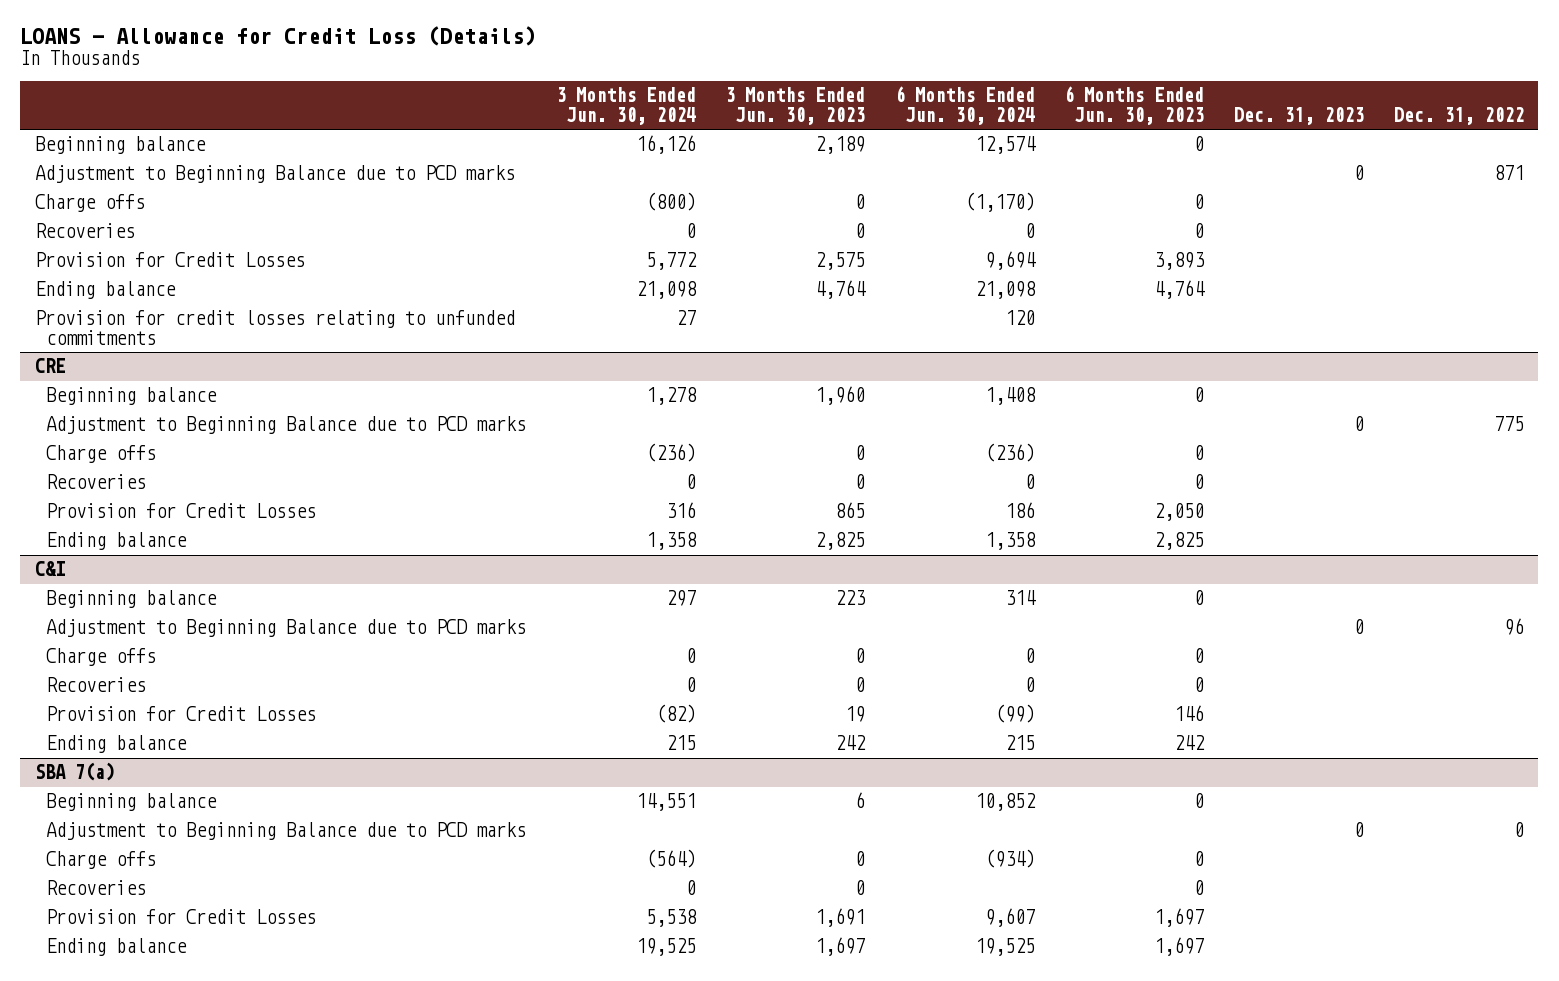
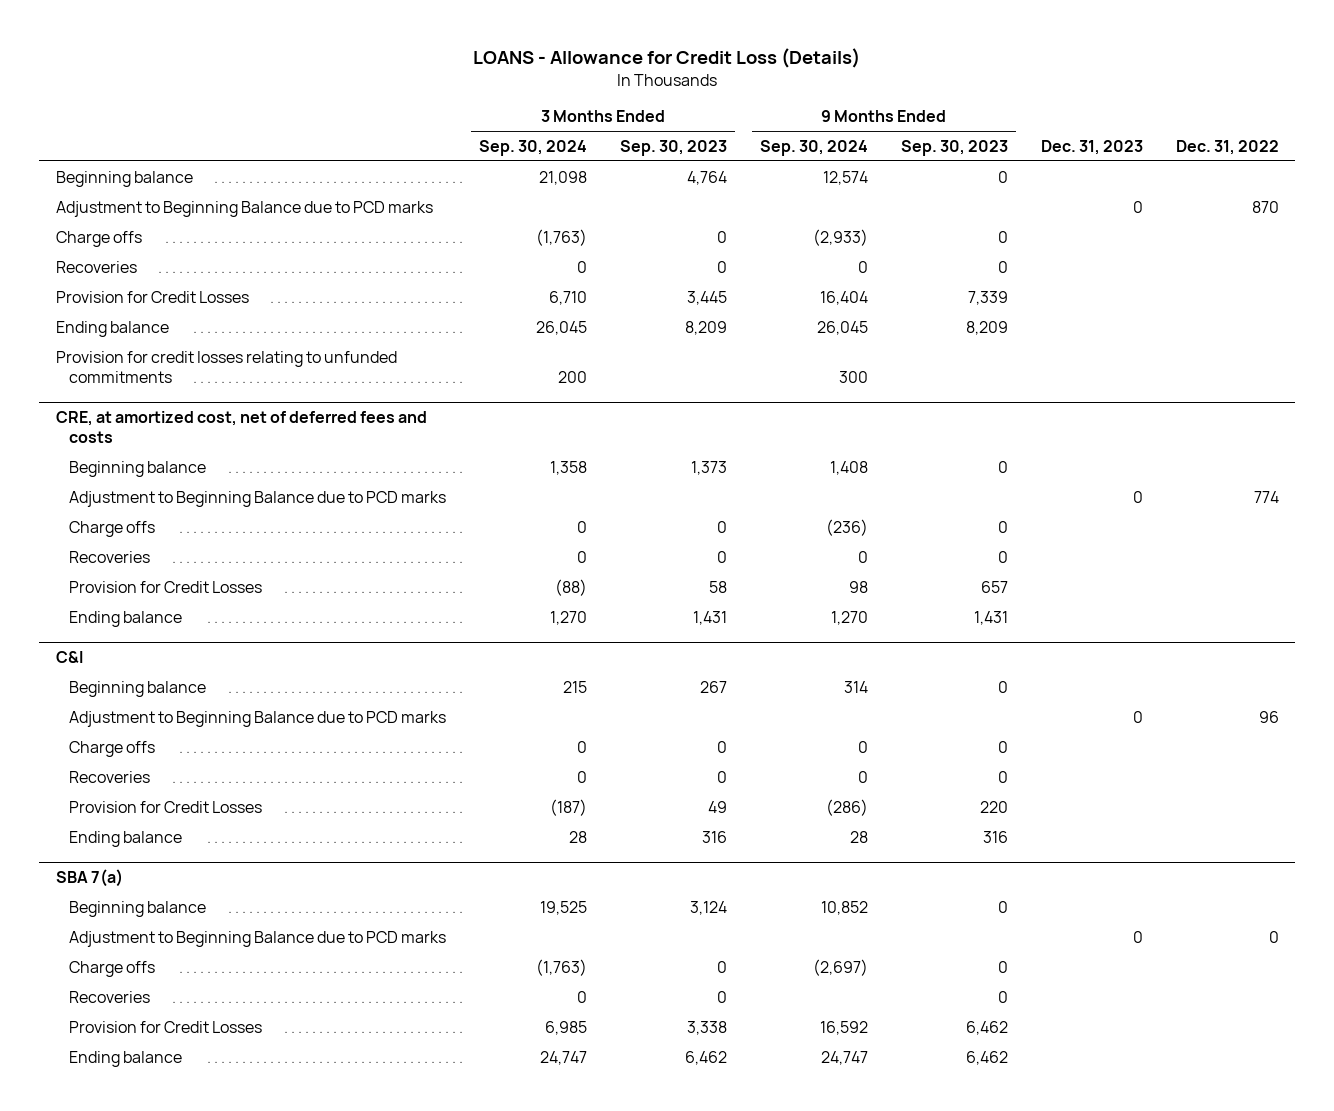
- | 3 Months Ended Jun. 30, 2024 | 3 Months Ended Jun. 30, 2023 | 6 Months Ended Jun. 30, 2024 | 6 Months Ended Jun. 30, 2023 | Dec. 31, 2023 | Dec. 31, 2022
+ | 3 Months Ended Sep. 30, 2024 | 3 Months Ended Sep. 30, 2023 | 9 Months Ended Sep. 30, 2024 | 9 Months Ended Sep. 30, 2023 | Dec. 31, 2023 | Dec. 31, 2022
- Adjustment to Beginning Balance due to PCD marks | | | | | 0 | 871
+ Adjustment to Beginning Balance due to PCD marks | | | | | 0 | 870
- CRE
+ CRE, at amortized cost, net of deferred fees and costs
- Adjustment to Beginning Balance due to PCD marks | | | | | 0 | 775
+ Adjustment to Beginning Balance due to PCD marks | | | | | 0 | 774

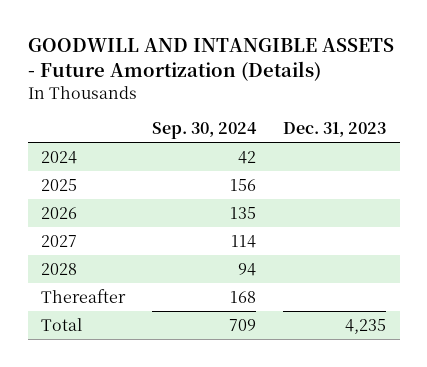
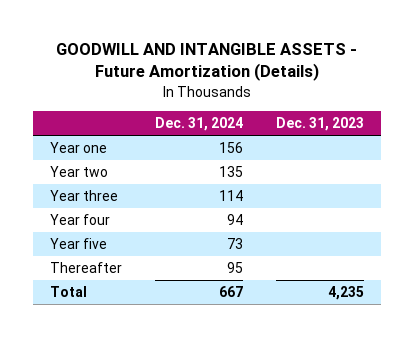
- | Sep. 30, 2024 | Dec. 31, 2023
+ | Dec. 31, 2024 | Dec. 31, 2023
- 2024 | 42 |
- 2025 | 156 |
- 2026 | 135 |
- 2027 | 114 |
- 2028 | 94 |
+ Year one | 156 |
+ Year two | 135 |
+ Year three | 114 |
+ Year four | 94 |
+ Year five | 73 |

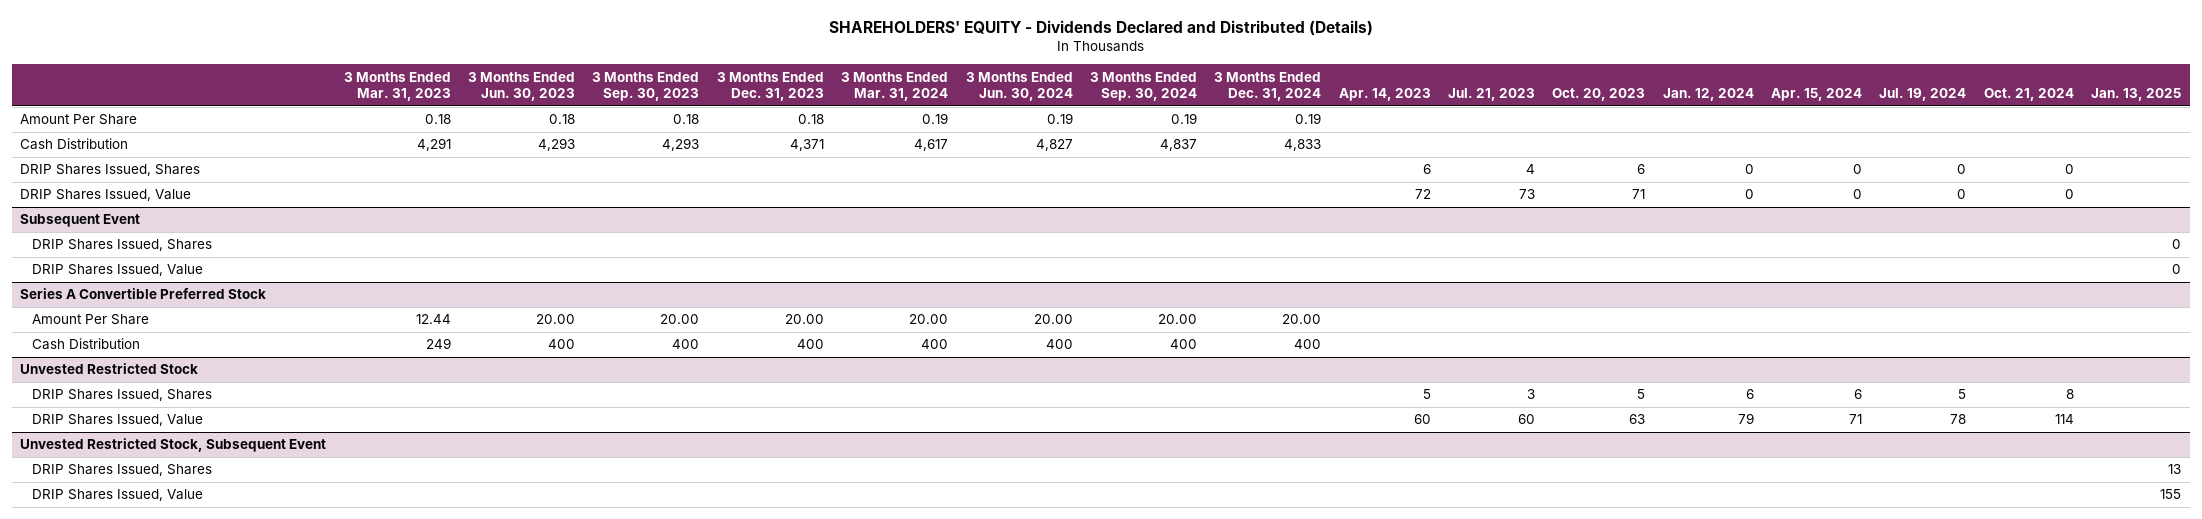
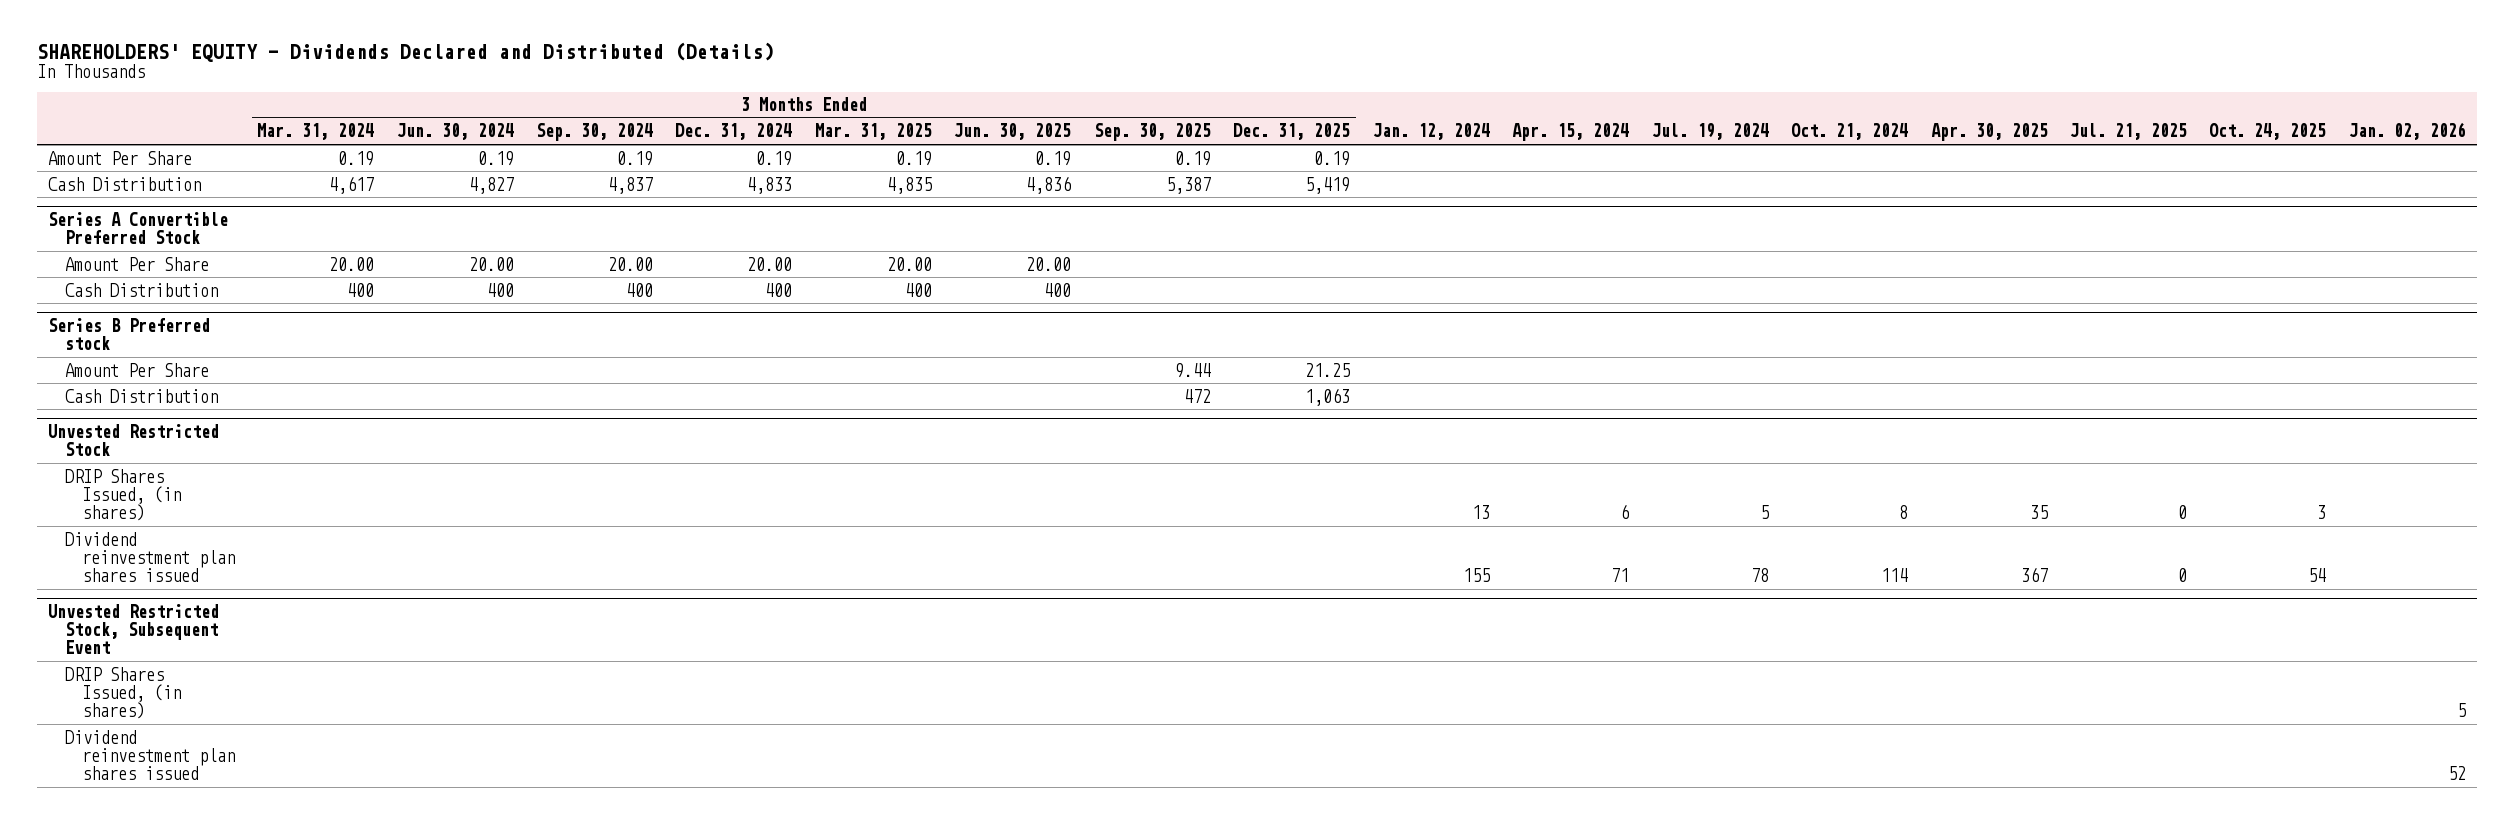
- | 3 Months Ended Mar. 31, 2023 | 3 Months Ended Jun. 30, 2023 | 3 Months Ended Sep. 30, 2023 | 3 Months Ended Dec. 31, 2023 | 3 Months Ended Mar. 31, 2024 | 3 Months Ended Jun. 30, 2024 | 3 Months Ended Sep. 30, 2024 | 3 Months Ended Dec. 31, 2024 | Apr. 14, 2023 | Jul. 21, 2023 | Oct. 20, 2023 | Jan. 12, 2024 | Apr. 15, 2024 | Jul. 19, 2024 | Oct. 21, 2024 | Jan. 13, 2025
+ | 3 Months Ended Mar. 31, 2024 | 3 Months Ended Jun. 30, 2024 | 3 Months Ended Sep. 30, 2024 | 3 Months Ended Dec. 31, 2024 | 3 Months Ended Mar. 31, 2025 | 3 Months Ended Jun. 30, 2025 | 3 Months Ended Sep. 30, 2025 | 3 Months Ended Dec. 31, 2025 | Jan. 12, 2024 | Apr. 15, 2024 | Jul. 19, 2024 | Oct. 21, 2024 | Apr. 30, 2025 | Jul. 21, 2025 | Oct. 24, 2025 | Jan. 02, 2026
- DRIP Shares Issued, Shares | | | | | | | | | 6 | 4 | 6 | 0 | 0 | 0 | 0 |
- DRIP Shares Issued, Value | | | | | | | | | 72 | 73 | 71 | 0 | 0 | 0 | 0 |
- Subsequent Event
- DRIP Shares Issued, Shares | | | | | | | | | | | | | | | | 0
- DRIP Shares Issued, Value | | | | | | | | | | | | | | | | 0
+ Series B Preferred stock
+ Amount Per Share | | | | | | | 9.44 | 21.25 | | | | | | | |
+ Cash Distribution | | | | | | | 472 | 1,063 | | | | | | | |
@ Unvested Restricted Stock
- DRIP Shares Issued, Shares | | | | | | | | | 5 | 3 | 5 | 6 | 6 | 5 | 8 |
- DRIP Shares Issued, Value | | | | | | | | | 60 | 60 | 63 | 79 | 71 | 78 | 114 |
+ DRIP Shares Issued, (in shares) | | | | | | | | | 13 | 6 | 5 | 8 | 35 | 0 | 3 |
+ Dividend reinvestment plan shares issued | | | | | | | | | 155 | 71 | 78 | 114 | 367 | 0 | 54 |
@ Unvested Restricted Stock, Subsequent Event
- DRIP Shares Issued, Shares | | | | | | | | | | | | | | | | 13
- DRIP Shares Issued, Value | | | | | | | | | | | | | | | | 155
+ DRIP Shares Issued, (in shares) | | | | | | | | | | | | | | | | 5
+ Dividend reinvestment plan shares issued | | | | | | | | | | | | | | | | 52

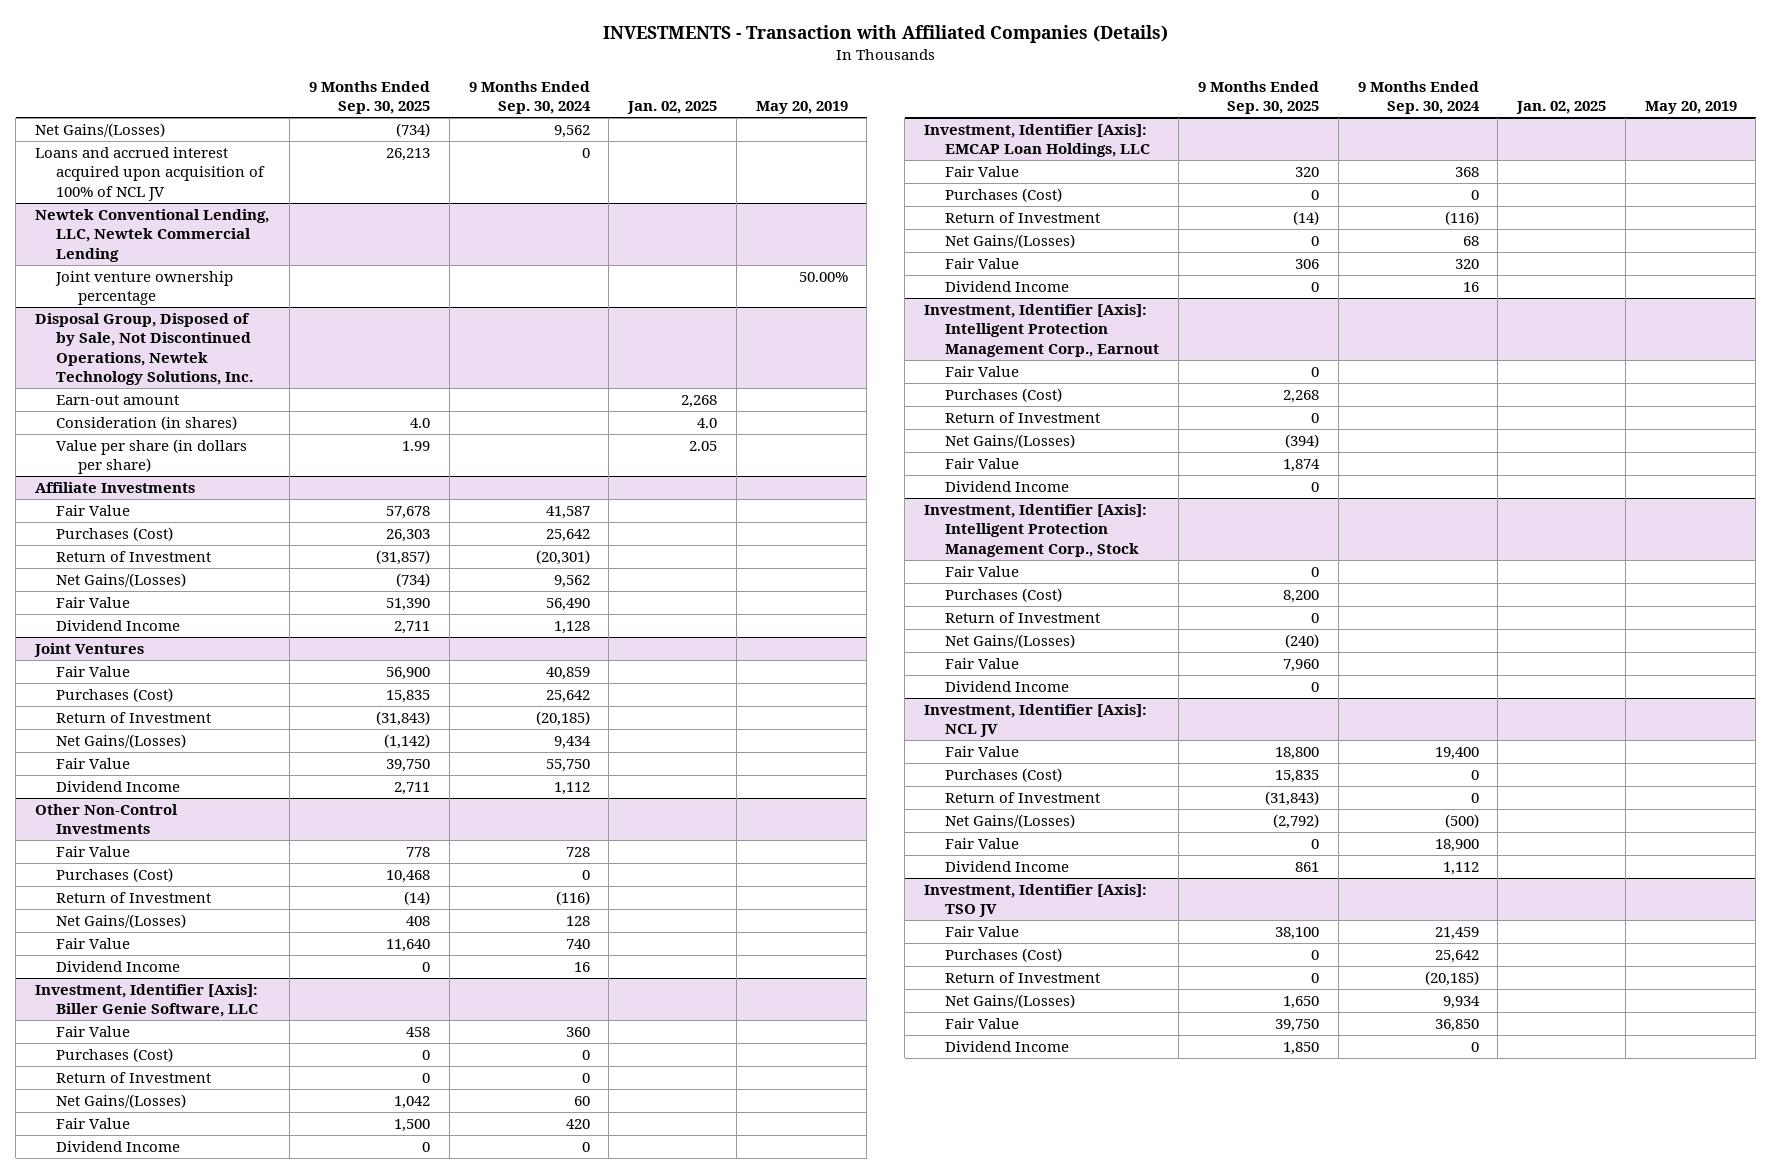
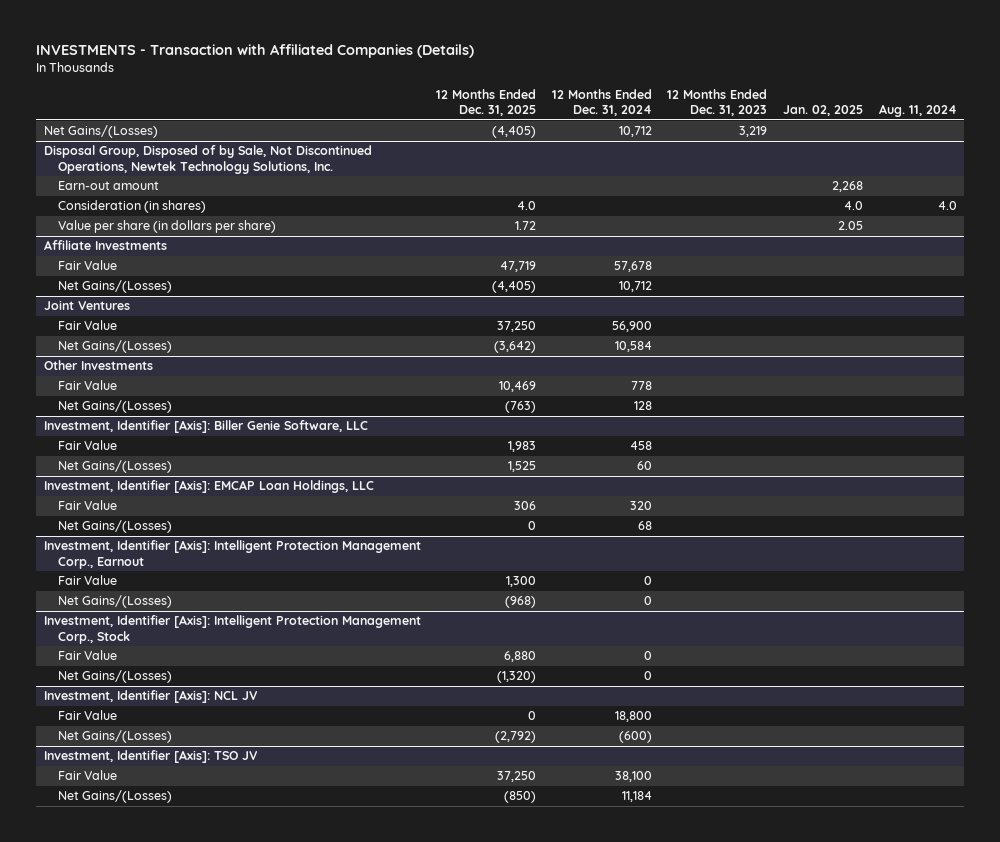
- | 9 Months Ended Sep. 30, 2025 | 9 Months Ended Sep. 30, 2024 | Jan. 02, 2025 | May 20, 2019
+ | 12 Months Ended Dec. 31, 2025 | 12 Months Ended Dec. 31, 2024 | 12 Months Ended Dec. 31, 2023 | Jan. 02, 2025 | Aug. 11, 2024
- Loans and accrued interest acquired upon acquisition of 100% of NCL JV | 26,213 | 0 | |
- Newtek Conventional Lending, LLC, Newtek Commercial Lending
- Joint venture ownership percentage | | | | 50.00%
@ Affiliate Investments
- Purchases (Cost) | 26,303 | 25,642 | |
- Return of Investment | (31,857) | (20,301) | |
- Fair Value | 51,390 | 56,490 | |
- Dividend Income | 2,711 | 1,128 | |
@ Joint Ventures
- Purchases (Cost) | 15,835 | 25,642 | |
- Return of Investment | (31,843) | (20,185) | |
- Fair Value | 39,750 | 55,750 | |
- Dividend Income | 2,711 | 1,112 | |
- Other Non-Control Investments
+ Other Investments
- Purchases (Cost) | 10,468 | 0 | |
- Return of Investment | (14) | (116) | |
- Fair Value | 11,640 | 740 | |
- Dividend Income | 0 | 16 | |
@ Investment, Identifier [Axis]: Biller Genie Software, LLC
- Purchases (Cost) | 0 | 0 | |
- Return of Investment | 0 | 0 | |
- Fair Value | 1,500 | 420 | |
- Dividend Income | 0 | 0 | |
@ Investment, Identifier [Axis]: EMCAP Loan Holdings, LLC
- Purchases (Cost) | 0 | 0 | |
- Return of Investment | (14) | (116) | |
- Fair Value | 306 | 320 | |
- Dividend Income | 0 | 16 | |
@ Investment, Identifier [Axis]: Intelligent Protection Management Corp., Earnout
- Purchases (Cost) | 2,268 | | |
- Return of Investment | 0 | | |
- Fair Value | 1,874 | | |
- Dividend Income | 0 | | |
@ Investment, Identifier [Axis]: Intelligent Protection Management Corp., Stock
- Purchases (Cost) | 8,200 | | |
- Return of Investment | 0 | | |
- Fair Value | 7,960 | | |
- Dividend Income | 0 | | |
@ Investment, Identifier [Axis]: NCL JV
- Purchases (Cost) | 15,835 | 0 | |
- Return of Investment | (31,843) | 0 | |
- Fair Value | 0 | 18,900 | |
- Dividend Income | 861 | 1,112 | |
@ Investment, Identifier [Axis]: TSO JV
- Purchases (Cost) | 0 | 25,642 | |
- Return of Investment | 0 | (20,185) | |
- Fair Value | 39,750 | 36,850 | |
- Dividend Income | 1,850 | 0 | |

